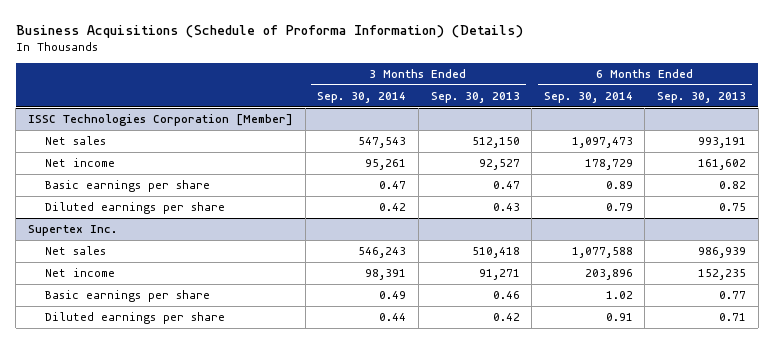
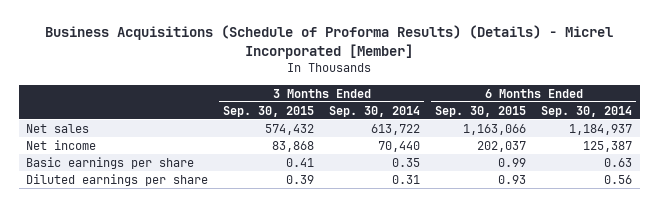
- Business Acquisitions (Schedule of Proforma Information) (Details)
+ Business Acquisitions (Schedule of Proforma Results) (Details) - Micrel Incorporated [Member]
- | 3 Months Ended Sep. 30, 2014 | 3 Months Ended Sep. 30, 2013 | 6 Months Ended Sep. 30, 2014 | 6 Months Ended Sep. 30, 2013
+ | 3 Months Ended Sep. 30, 2015 | 3 Months Ended Sep. 30, 2014 | 6 Months Ended Sep. 30, 2015 | 6 Months Ended Sep. 30, 2014
- ISSC Technologies Corporation [Member]
- Net sales | 547,543 | 512,150 | 1,097,473 | 993,191
- Net income | 95,261 | 92,527 | 178,729 | 161,602
- Basic earnings per share | 0.47 | 0.47 | 0.89 | 0.82
- Diluted earnings per share | 0.42 | 0.43 | 0.79 | 0.75
- Supertex Inc.
- Net sales | 546,243 | 510,418 | 1,077,588 | 986,939
- Net income | 98,391 | 91,271 | 203,896 | 152,235
- Basic earnings per share | 0.49 | 0.46 | 1.02 | 0.77
- Diluted earnings per share | 0.44 | 0.42 | 0.91 | 0.71
+ Net sales | 574,432 | 613,722 | 1,163,066 | 1,184,937
+ Net income | 83,868 | 70,440 | 202,037 | 125,387
+ Basic earnings per share | 0.41 | 0.35 | 0.99 | 0.63
+ Diluted earnings per share | 0.39 | 0.31 | 0.93 | 0.56

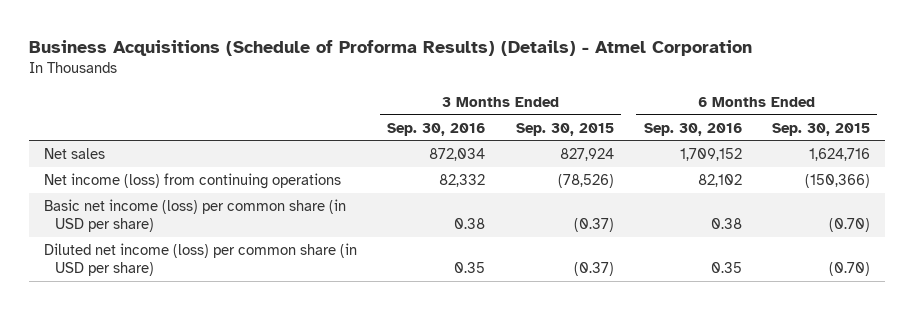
- Business Acquisitions (Schedule of Proforma Results) (Details) - Micrel Incorporated [Member]
+ Business Acquisitions (Schedule of Proforma Results) (Details) - Atmel Corporation
- | 3 Months Ended Sep. 30, 2015 | 3 Months Ended Sep. 30, 2014 | 6 Months Ended Sep. 30, 2015 | 6 Months Ended Sep. 30, 2014
+ | 3 Months Ended Sep. 30, 2016 | 3 Months Ended Sep. 30, 2015 | 6 Months Ended Sep. 30, 2016 | 6 Months Ended Sep. 30, 2015
- Net sales | 574,432 | 613,722 | 1,163,066 | 1,184,937
- Net income | 83,868 | 70,440 | 202,037 | 125,387
- Basic earnings per share | 0.41 | 0.35 | 0.99 | 0.63
- Diluted earnings per share | 0.39 | 0.31 | 0.93 | 0.56
+ Net sales | 872,034 | 827,924 | 1,709,152 | 1,624,716
+ Net income (loss) from continuing operations | 82,332 | (78,526) | 82,102 | (150,366)
+ Basic net income (loss) per common share (in USD per share) | 0.38 | (0.37) | 0.38 | (0.70)
+ Diluted net income (loss) per common share (in USD per share) | 0.35 | (0.37) | 0.35 | (0.70)

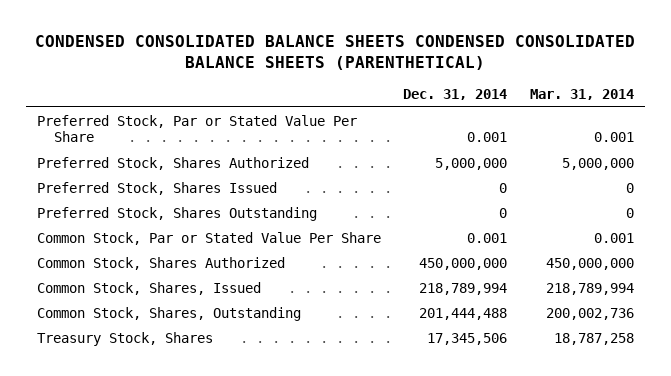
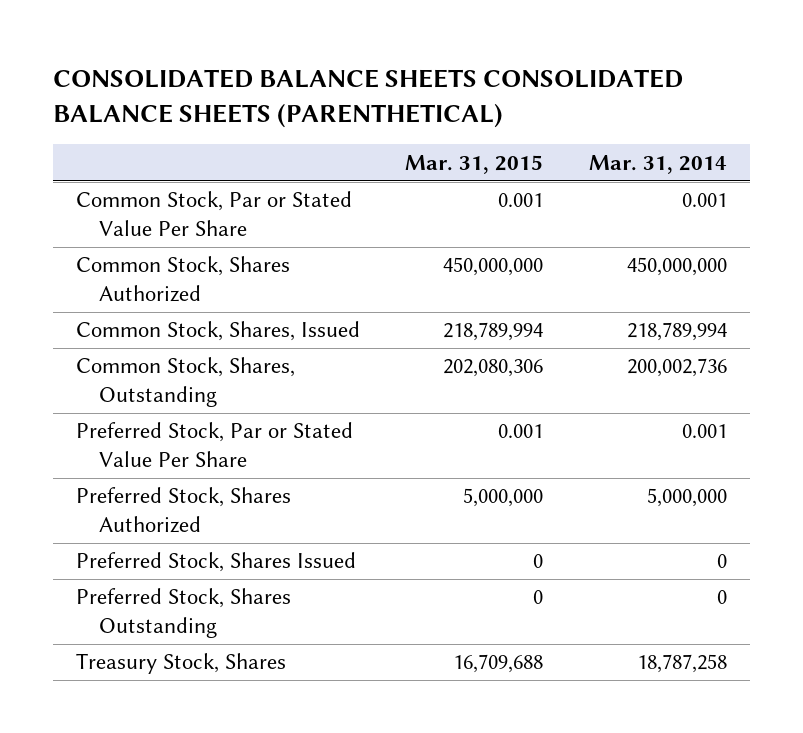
- CONDENSED CONSOLIDATED BALANCE SHEETS CONDENSED CONSOLIDATED BALANCE SHEETS (PARENTHETICAL)
+ CONSOLIDATED BALANCE SHEETS CONSOLIDATED BALANCE SHEETS (PARENTHETICAL)
- | Dec. 31, 2014 | Mar. 31, 2014
+ | Mar. 31, 2015 | Mar. 31, 2014
moved down: Preferred Stock, Par or Stated Value Per Share | 0.001 | 0.001
moved down: Preferred Stock, Shares Authorized | 5,000,000 | 5,000,000
moved down: Preferred Stock, Shares Issued | 0 | 0
moved down: Preferred Stock, Shares Outstanding | 0 | 0

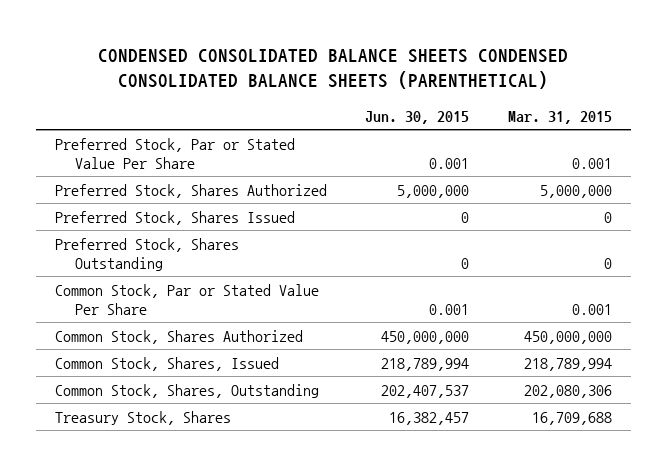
- CONSOLIDATED BALANCE SHEETS CONSOLIDATED BALANCE SHEETS (PARENTHETICAL)
+ CONDENSED CONSOLIDATED BALANCE SHEETS CONDENSED CONSOLIDATED BALANCE SHEETS (PARENTHETICAL)
- | Mar. 31, 2015 | Mar. 31, 2014
+ | Jun. 30, 2015 | Mar. 31, 2015
moved down: Common Stock, Par or Stated Value Per Share | 0.001 | 0.001
moved down: Common Stock, Shares Authorized | 450,000,000 | 450,000,000
moved down: Common Stock, Shares, Issued | 218,789,994 | 218,789,994
moved down: Common Stock, Shares, Outstanding | 202,407,537 | 202,080,306

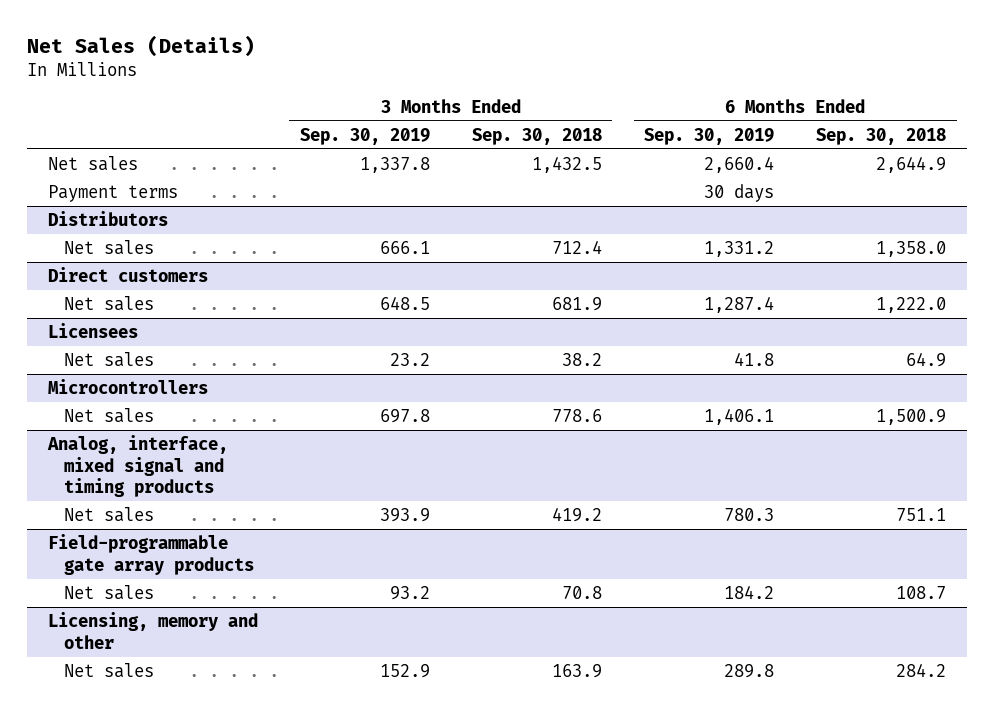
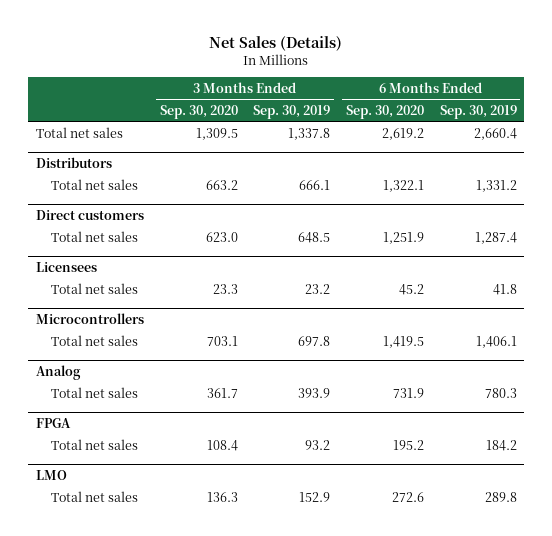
- | 3 Months Ended Sep. 30, 2019 | 3 Months Ended Sep. 30, 2018 | 6 Months Ended Sep. 30, 2019 | 6 Months Ended Sep. 30, 2018
+ | 3 Months Ended Sep. 30, 2020 | 3 Months Ended Sep. 30, 2019 | 6 Months Ended Sep. 30, 2020 | 6 Months Ended Sep. 30, 2019
- Net sales | 1,337.8 | 1,432.5 | 2,660.4 | 2,644.9
- Payment terms | | | 30 days |
+ Total net sales | 1,309.5 | 1,337.8 | 2,619.2 | 2,660.4
@ Distributors
- Net sales | 666.1 | 712.4 | 1,331.2 | 1,358.0
+ Total net sales | 663.2 | 666.1 | 1,322.1 | 1,331.2
@ Direct customers
- Net sales | 648.5 | 681.9 | 1,287.4 | 1,222.0
+ Total net sales | 623.0 | 648.5 | 1,251.9 | 1,287.4
@ Licensees
- Net sales | 23.2 | 38.2 | 41.8 | 64.9
+ Total net sales | 23.3 | 23.2 | 45.2 | 41.8
@ Microcontrollers
- Net sales | 697.8 | 778.6 | 1,406.1 | 1,500.9
- Analog, interface, mixed signal and timing products
- Net sales | 393.9 | 419.2 | 780.3 | 751.1
- Field-programmable gate array products
- Net sales | 93.2 | 70.8 | 184.2 | 108.7
- Licensing, memory and other
- Net sales | 152.9 | 163.9 | 289.8 | 284.2
@ Microcontrollers
+ Total net sales | 703.1 | 697.8 | 1,419.5 | 1,406.1
+ Analog
+ Total net sales | 361.7 | 393.9 | 731.9 | 780.3
+ FPGA
+ Total net sales | 108.4 | 93.2 | 195.2 | 184.2
+ LMO
+ Total net sales | 136.3 | 152.9 | 272.6 | 289.8

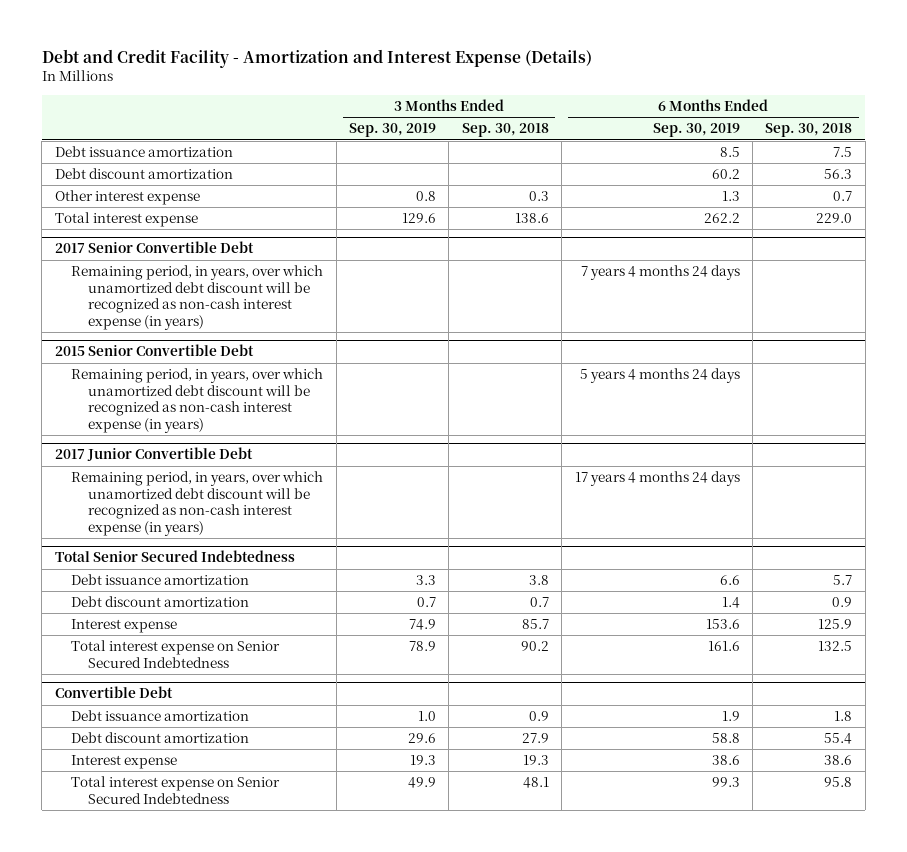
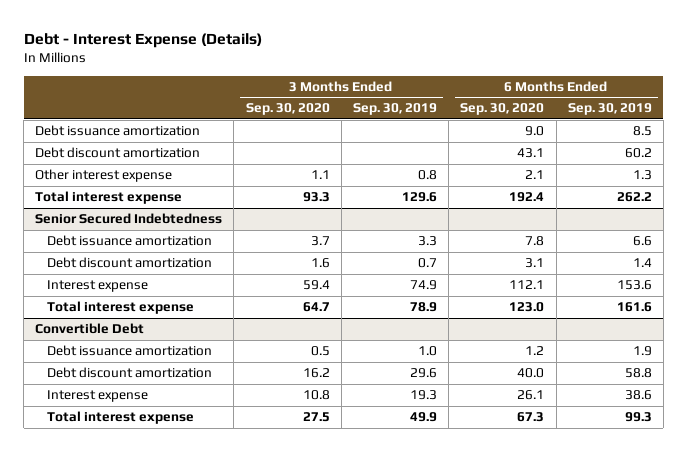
- Debt and Credit Facility - Amortization and Interest Expense (Details)
+ Debt - Interest Expense (Details)
- | 3 Months Ended Sep. 30, 2019 | 3 Months Ended Sep. 30, 2018 | 6 Months Ended Sep. 30, 2019 | 6 Months Ended Sep. 30, 2018
+ | 3 Months Ended Sep. 30, 2020 | 3 Months Ended Sep. 30, 2019 | 6 Months Ended Sep. 30, 2020 | 6 Months Ended Sep. 30, 2019
- 2017 Senior Convertible Debt
- Remaining period, in years, over which unamortized debt discount will be recognized as non-cash interest expense (in years) | | | 7 years 4 months 24 days |
- 2015 Senior Convertible Debt
- Remaining period, in years, over which unamortized debt discount will be recognized as non-cash interest expense (in years) | | | 5 years 4 months 24 days |
- 2017 Junior Convertible Debt
- Remaining period, in years, over which unamortized debt discount will be recognized as non-cash interest expense (in years) | | | 17 years 4 months 24 days |
- Total Senior Secured Indebtedness
+ Senior Secured Indebtedness
- Total interest expense on Senior Secured Indebtedness | 78.9 | 90.2 | 161.6 | 132.5
+ Total interest expense | 64.7 | 78.9 | 123.0 | 161.6
@ Convertible Debt
- Total interest expense on Senior Secured Indebtedness | 49.9 | 48.1 | 99.3 | 95.8
+ Total interest expense | 27.5 | 49.9 | 67.3 | 99.3

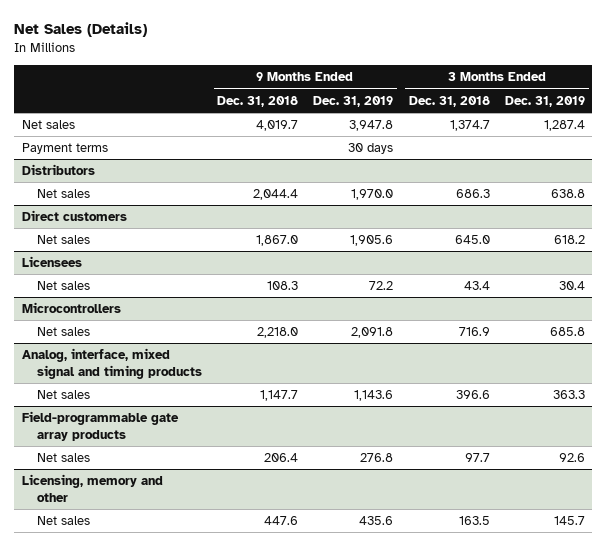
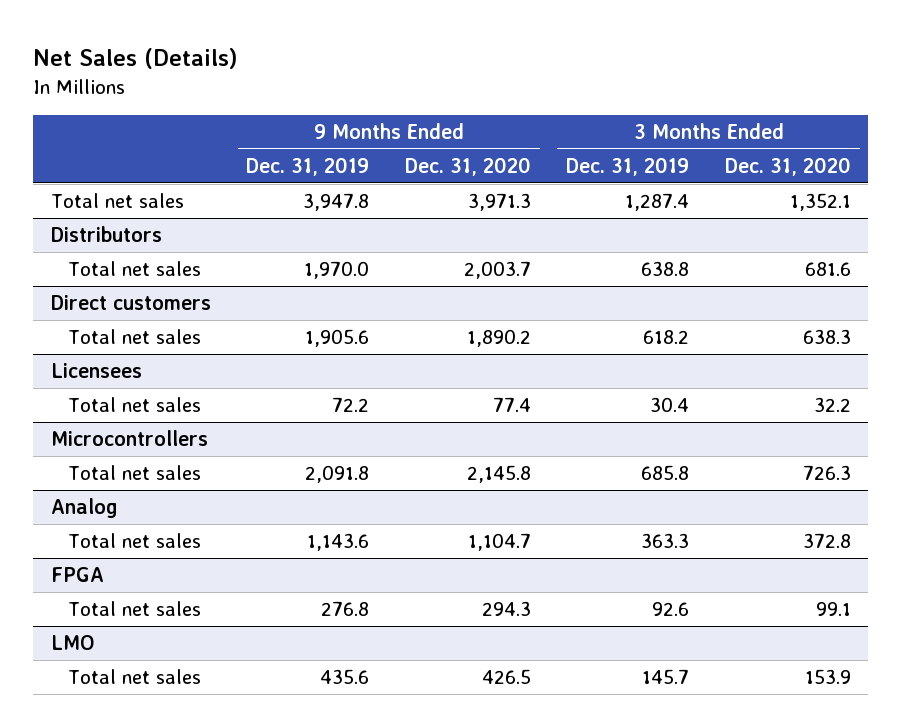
- | 9 Months Ended Dec. 31, 2018 | 9 Months Ended Dec. 31, 2019 | 3 Months Ended Dec. 31, 2018 | 3 Months Ended Dec. 31, 2019
+ | 9 Months Ended Dec. 31, 2019 | 9 Months Ended Dec. 31, 2020 | 3 Months Ended Dec. 31, 2019 | 3 Months Ended Dec. 31, 2020
- Net sales | 4,019.7 | 3,947.8 | 1,374.7 | 1,287.4
- Payment terms | | 30 days | |
+ Total net sales | 3,947.8 | 3,971.3 | 1,287.4 | 1,352.1
@ Distributors
- Net sales | 2,044.4 | 1,970.0 | 686.3 | 638.8
+ Total net sales | 1,970.0 | 2,003.7 | 638.8 | 681.6
@ Direct customers
- Net sales | 1,867.0 | 1,905.6 | 645.0 | 618.2
+ Total net sales | 1,905.6 | 1,890.2 | 618.2 | 638.3
@ Licensees
- Net sales | 108.3 | 72.2 | 43.4 | 30.4
+ Total net sales | 72.2 | 77.4 | 30.4 | 32.2
@ Microcontrollers
- Net sales | 2,218.0 | 2,091.8 | 716.9 | 685.8
- Analog, interface, mixed signal and timing products
- Net sales | 1,147.7 | 1,143.6 | 396.6 | 363.3
- Field-programmable gate array products
- Net sales | 206.4 | 276.8 | 97.7 | 92.6
- Licensing, memory and other
- Net sales | 447.6 | 435.6 | 163.5 | 145.7
@ Microcontrollers
+ Total net sales | 2,091.8 | 2,145.8 | 685.8 | 726.3
+ Analog
+ Total net sales | 1,143.6 | 1,104.7 | 363.3 | 372.8
+ FPGA
+ Total net sales | 276.8 | 294.3 | 92.6 | 99.1
+ LMO
+ Total net sales | 435.6 | 426.5 | 145.7 | 153.9

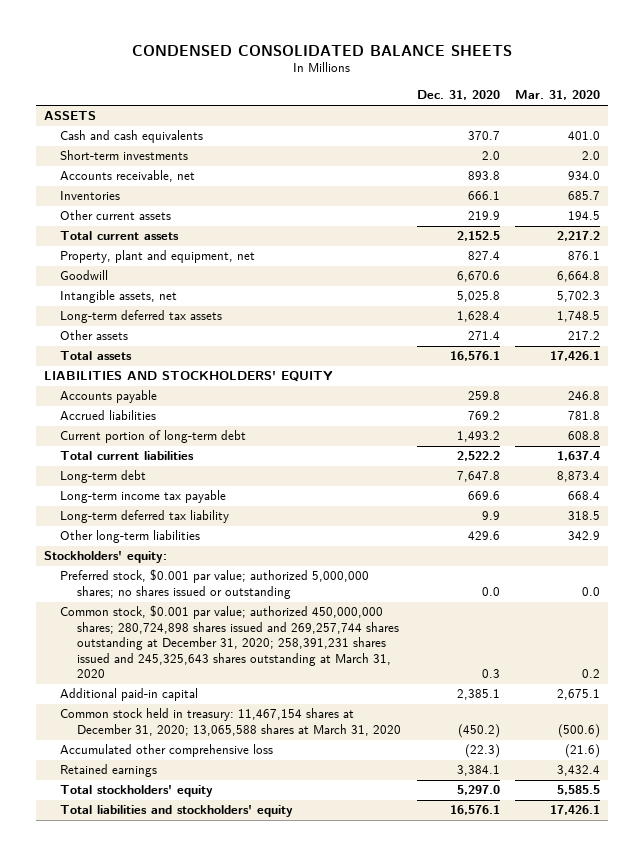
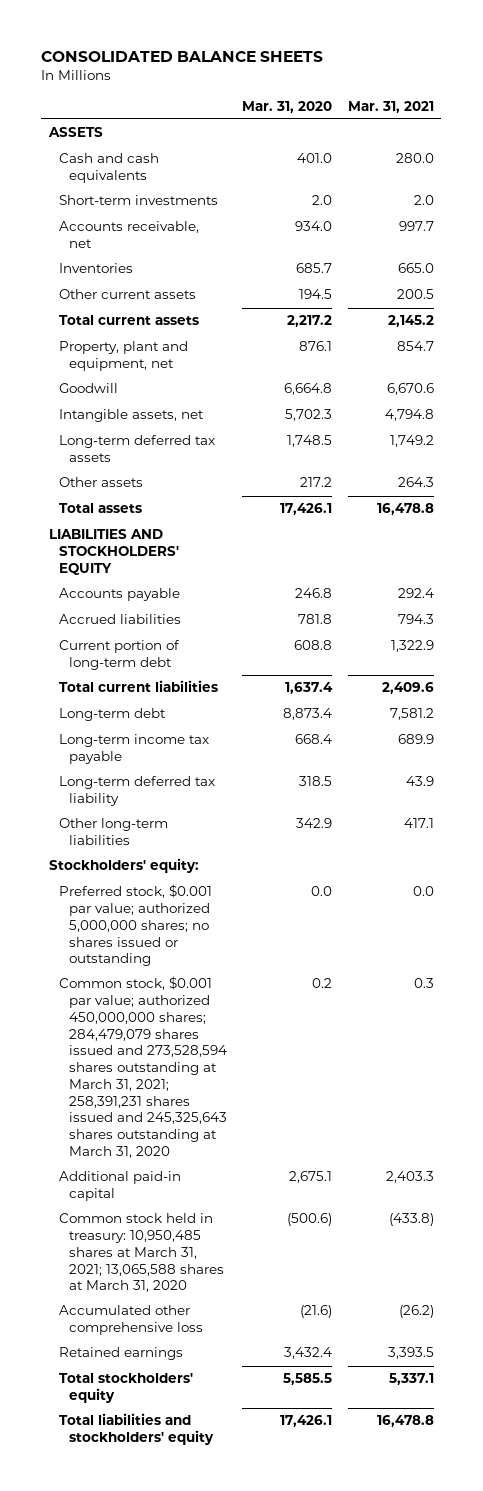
- CONDENSED CONSOLIDATED BALANCE SHEETS
+ CONSOLIDATED BALANCE SHEETS
- | Dec. 31, 2020 | Mar. 31, 2020
+ | Mar. 31, 2020 | Mar. 31, 2021
- Common stock, $0.001 par value; authorized 450,000,000 shares; 280,724,898 shares issued and 269,257,744 shares outstanding at December 31, 2020; 258,391,231 shares issued and 245,325,643 shares outstanding at March 31, 2020 | 0.3 | 0.2
+ Common stock, $0.001 par value; authorized 450,000,000 shares; 284,479,079 shares issued and 273,528,594 shares outstanding at March 31, 2021; 258,391,231 shares issued and 245,325,643 shares outstanding at March 31, 2020 | 0.2 | 0.3
- Common stock held in treasury: 11,467,154 shares at December 31, 2020; 13,065,588 shares at March 31, 2020 | (450.2) | (500.6)
+ Common stock held in treasury: 10,950,485 shares at March 31, 2021; 13,065,588 shares at March 31, 2020 | (500.6) | (433.8)

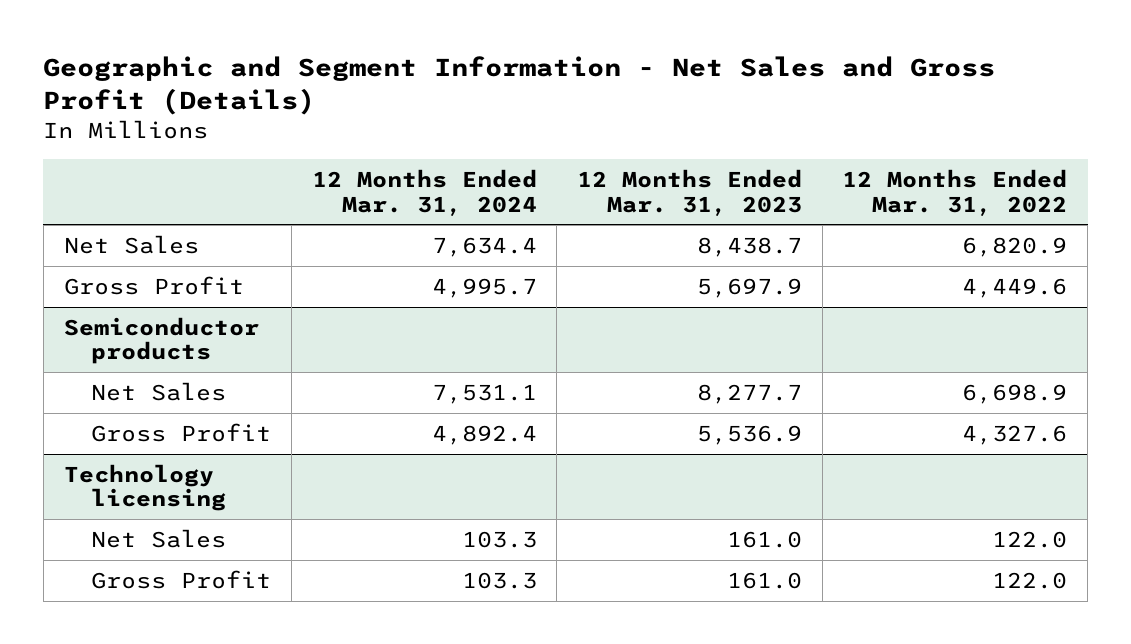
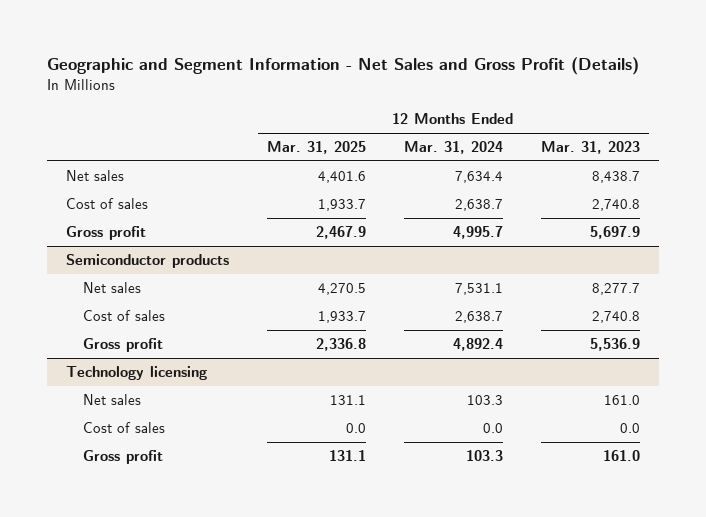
- | 12 Months Ended Mar. 31, 2024 | 12 Months Ended Mar. 31, 2023 | 12 Months Ended Mar. 31, 2022
+ | 12 Months Ended Mar. 31, 2025 | 12 Months Ended Mar. 31, 2024 | 12 Months Ended Mar. 31, 2023
- Net Sales | 7,634.4 | 8,438.7 | 6,820.9
- Gross Profit | 4,995.7 | 5,697.9 | 4,449.6
+ Net sales | 4,401.6 | 7,634.4 | 8,438.7
+ Cost of sales | 1,933.7 | 2,638.7 | 2,740.8
+ Gross profit | 2,467.9 | 4,995.7 | 5,697.9
@ Semiconductor products
- Net Sales | 7,531.1 | 8,277.7 | 6,698.9
- Gross Profit | 4,892.4 | 5,536.9 | 4,327.6
+ Net sales | 4,270.5 | 7,531.1 | 8,277.7
+ Cost of sales | 1,933.7 | 2,638.7 | 2,740.8
+ Gross profit | 2,336.8 | 4,892.4 | 5,536.9
@ Technology licensing
- Net Sales | 103.3 | 161.0 | 122.0
- Gross Profit | 103.3 | 161.0 | 122.0
+ Net sales | 131.1 | 103.3 | 161.0
+ Cost of sales | 0.0 | 0.0 | 0.0
+ Gross profit | 131.1 | 103.3 | 161.0

